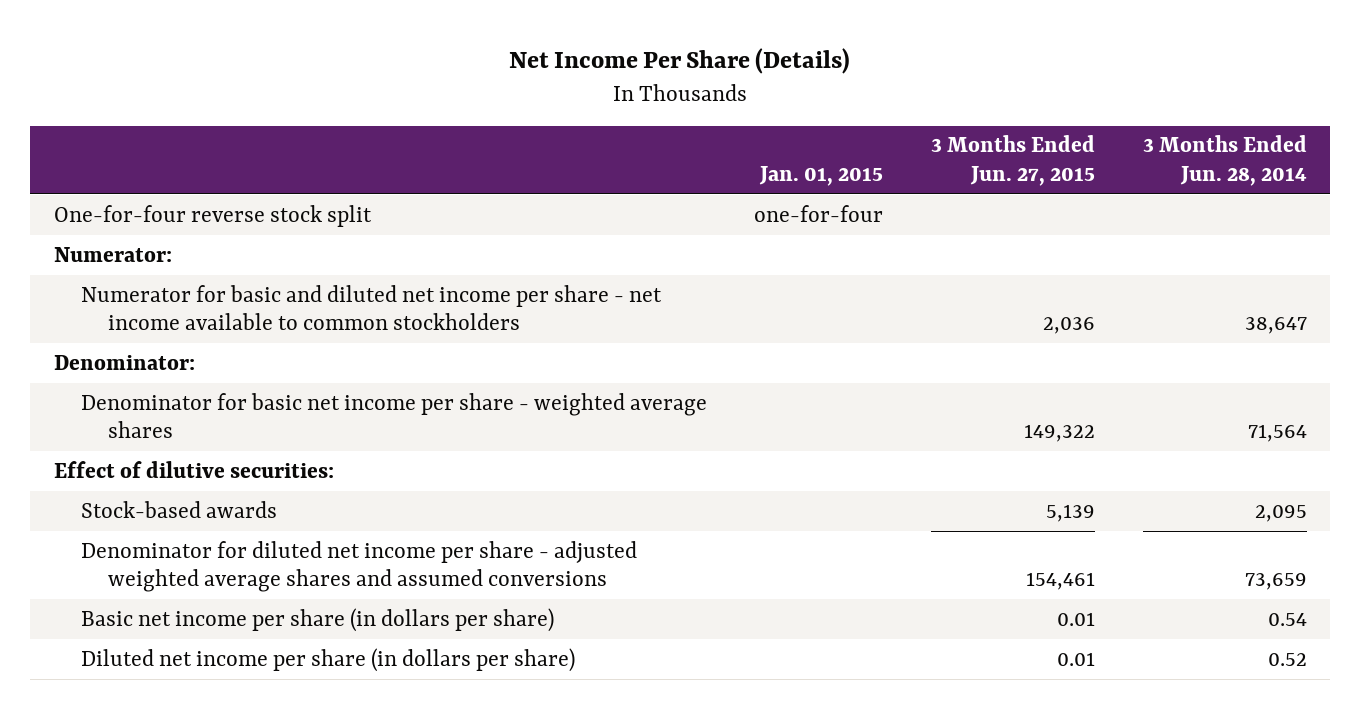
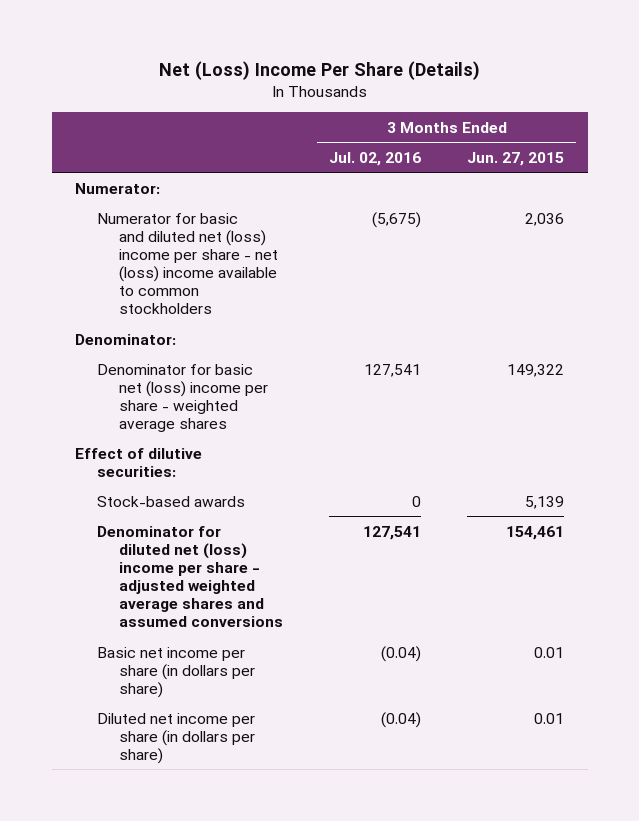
- Net Income Per Share (Details)
+ Net (Loss) Income Per Share (Details)
- | Jan. 01, 2015 | 3 Months Ended Jun. 27, 2015 | 3 Months Ended Jun. 28, 2014
+ | 3 Months Ended Jul. 02, 2016 | 3 Months Ended Jun. 27, 2015
- One-for-four reverse stock split | one-for-four | |
- Numerator for basic and diluted net income per share - net income available to common stockholders | | 2,036 | 38,647
+ Numerator for basic and diluted net (loss) income per share - net (loss) income available to common stockholders | (5,675) | 2,036
- Denominator for basic net income per share - weighted average shares | | 149,322 | 71,564
+ Denominator for basic net (loss) income per share - weighted average shares | 127,541 | 149,322
- Denominator for diluted net income per share - adjusted weighted average shares and assumed conversions | | 154,461 | 73,659
+ Denominator for diluted net (loss) income per share - adjusted weighted average shares and assumed conversions | 127,541 | 154,461

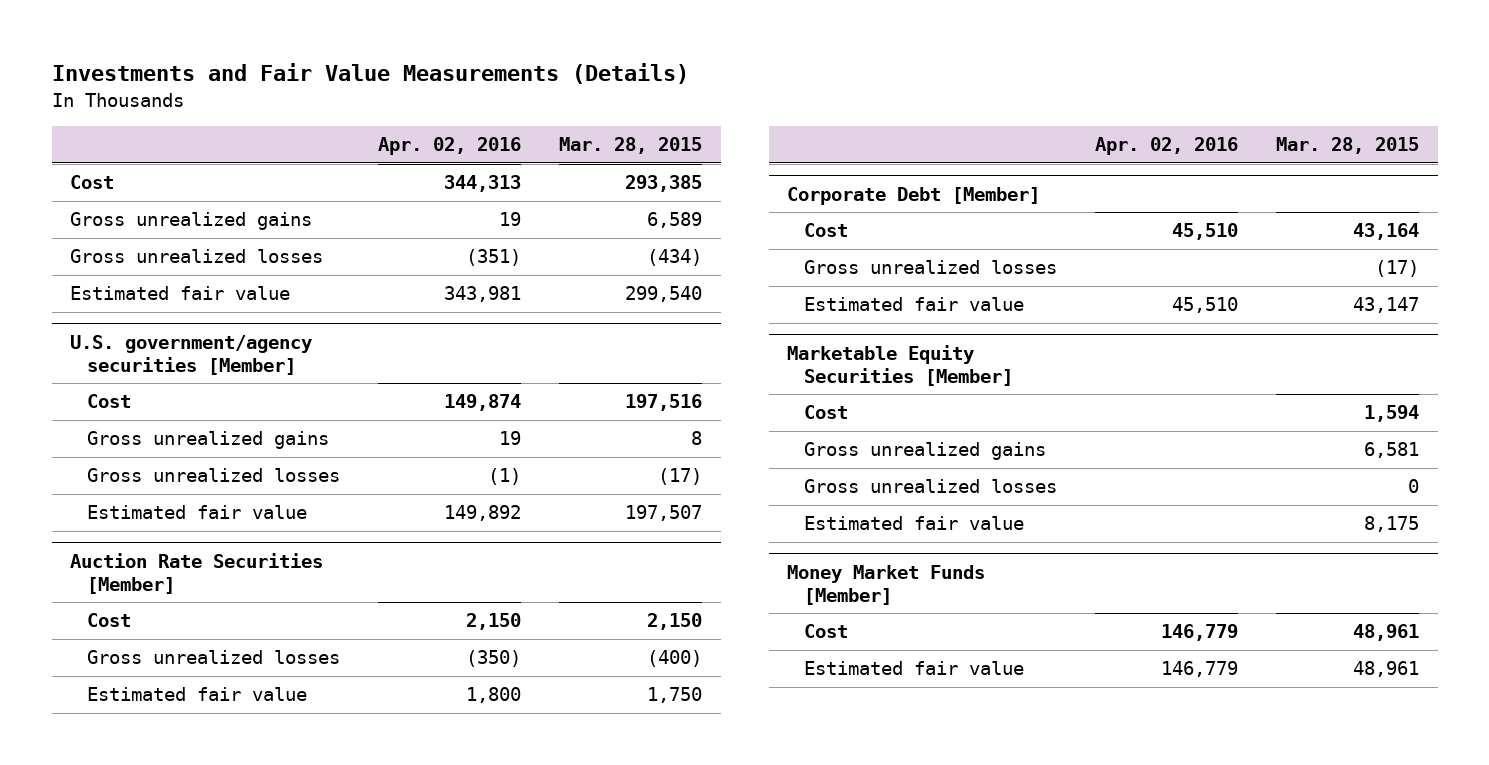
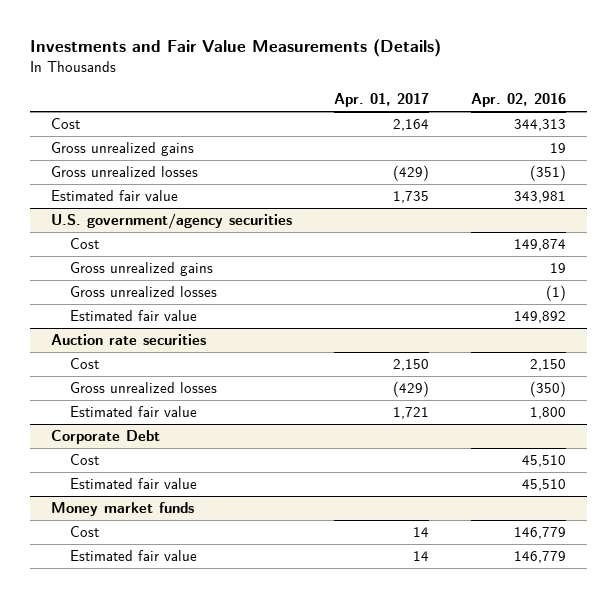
- | Apr. 02, 2016 | Mar. 28, 2015
+ | Apr. 01, 2017 | Apr. 02, 2016
- U.S. government/agency securities [Member]
+ U.S. government/agency securities
- Auction Rate Securities [Member]
+ Auction rate securities
- Corporate Debt [Member]
+ Corporate Debt
- Gross unrealized losses | | (17)
- Marketable Equity Securities [Member]
- Cost | | 1,594
- Gross unrealized gains | | 6,581
- Gross unrealized losses | | 0
- Estimated fair value | | 8,175
- Money Market Funds [Member]
+ Money market funds

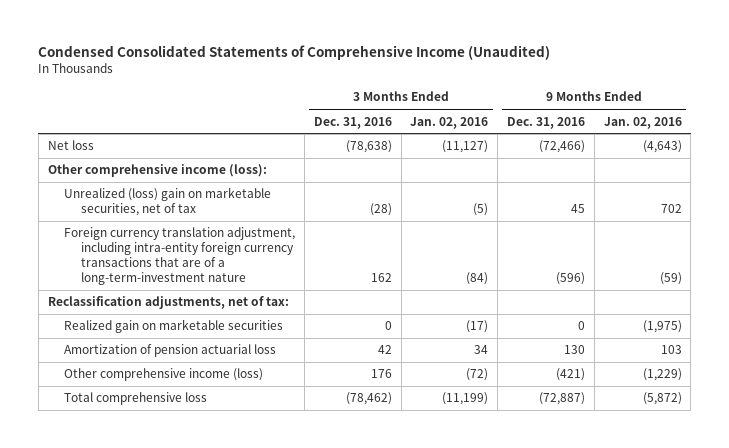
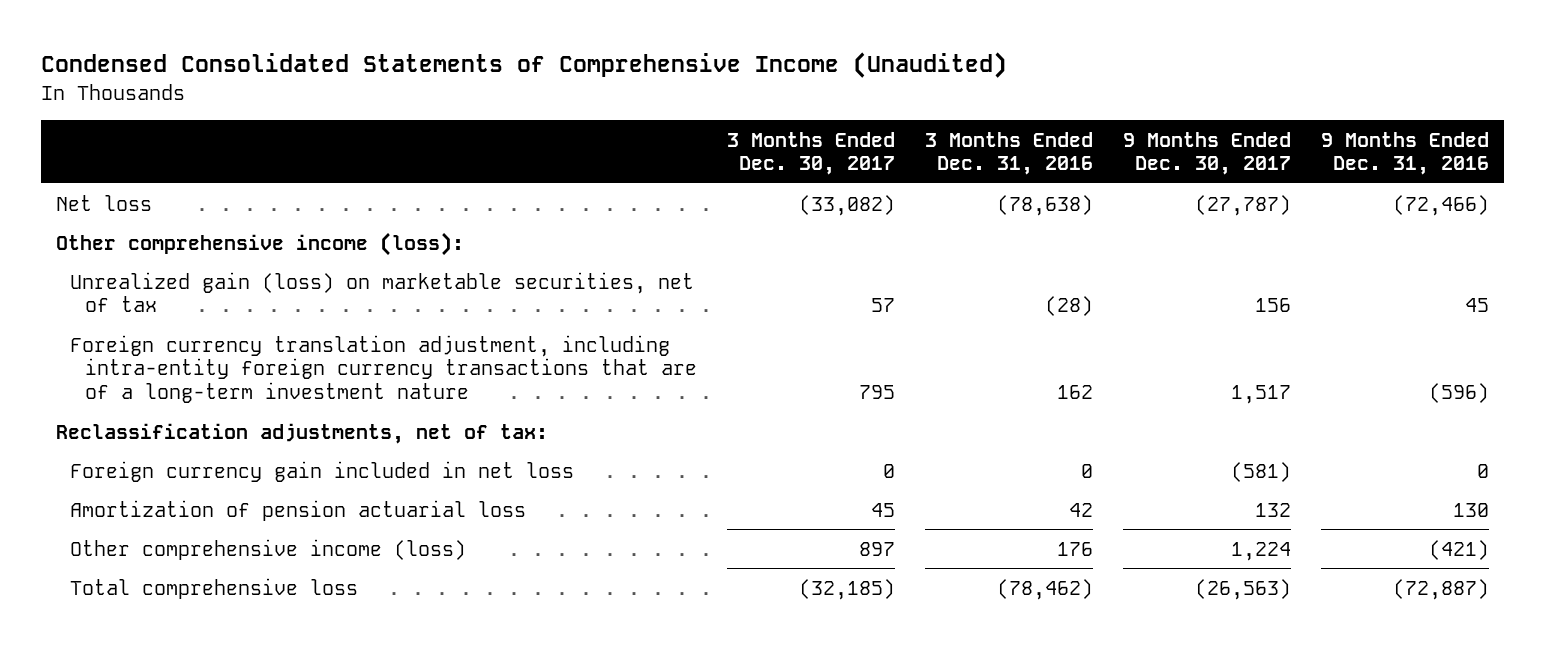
- | 3 Months Ended Dec. 31, 2016 | 3 Months Ended Jan. 02, 2016 | 9 Months Ended Dec. 31, 2016 | 9 Months Ended Jan. 02, 2016
+ | 3 Months Ended Dec. 30, 2017 | 3 Months Ended Dec. 31, 2016 | 9 Months Ended Dec. 30, 2017 | 9 Months Ended Dec. 31, 2016
- Unrealized (loss) gain on marketable securities, net of tax | (28) | (5) | 45 | 702
- Foreign currency translation adjustment, including intra-entity foreign currency transactions that are of a long-term-investment nature | 162 | (84) | (596) | (59)
+ Unrealized gain (loss) on marketable securities, net of tax | 57 | (28) | 156 | 45
+ Foreign currency translation adjustment, including intra-entity foreign currency transactions that are of a long-term investment nature | 795 | 162 | 1,517 | (596)
- Realized gain on marketable securities | 0 | (17) | 0 | (1,975)
+ Foreign currency gain included in net loss | 0 | 0 | (581) | 0

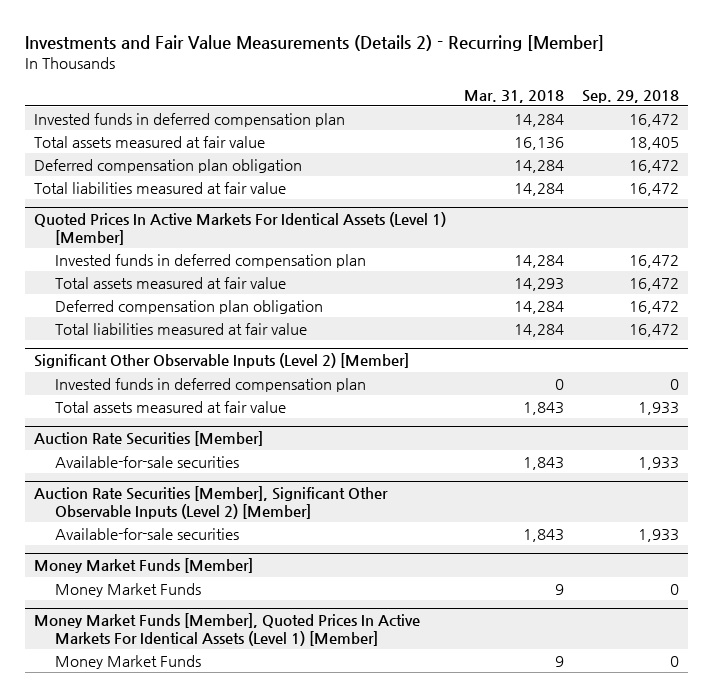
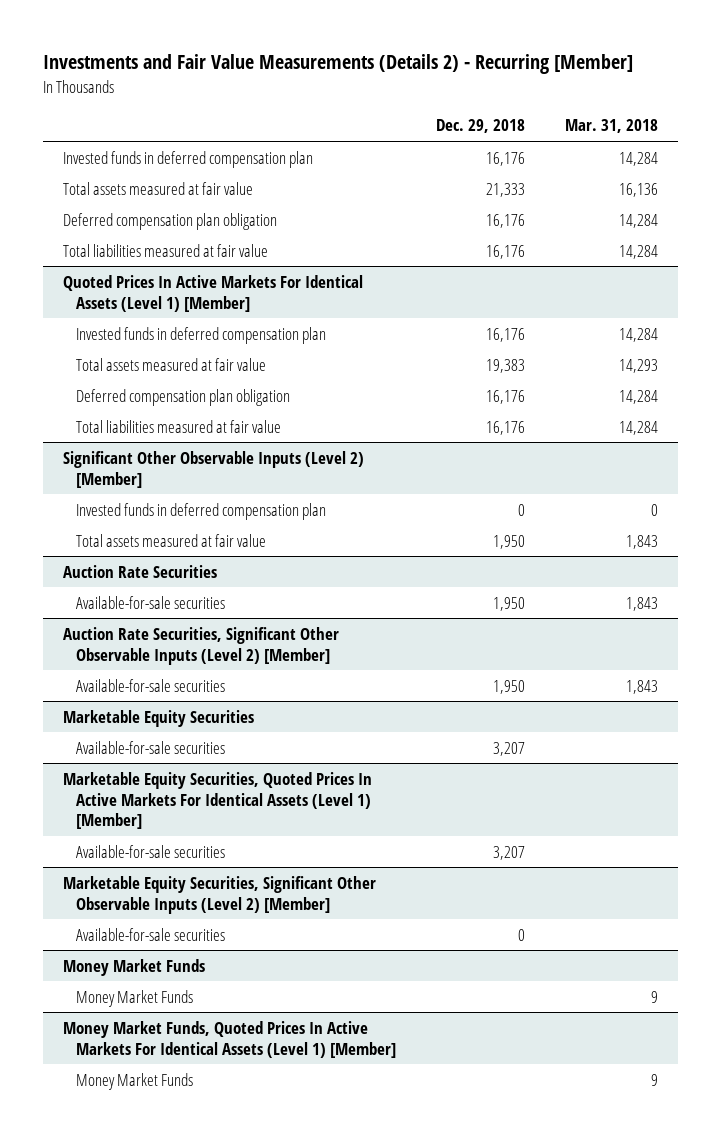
- | Mar. 31, 2018 | Sep. 29, 2018
+ | Dec. 29, 2018 | Mar. 31, 2018
- Auction Rate Securities [Member]
+ Auction Rate Securities
- Auction Rate Securities [Member], Significant Other Observable Inputs (Level 2) [Member]
+ Auction Rate Securities, Significant Other Observable Inputs (Level 2) [Member]
- Money Market Funds [Member]
+ Marketable Equity Securities
+ Available-for-sale securities | 3,207 |
+ Marketable Equity Securities, Quoted Prices In Active Markets For Identical Assets (Level 1) [Member]
+ Available-for-sale securities | 3,207 |
+ Marketable Equity Securities, Significant Other Observable Inputs (Level 2) [Member]
+ Available-for-sale securities | 0 |
+ Money Market Funds
- Money Market Funds [Member], Quoted Prices In Active Markets For Identical Assets (Level 1) [Member]
+ Money Market Funds, Quoted Prices In Active Markets For Identical Assets (Level 1) [Member]

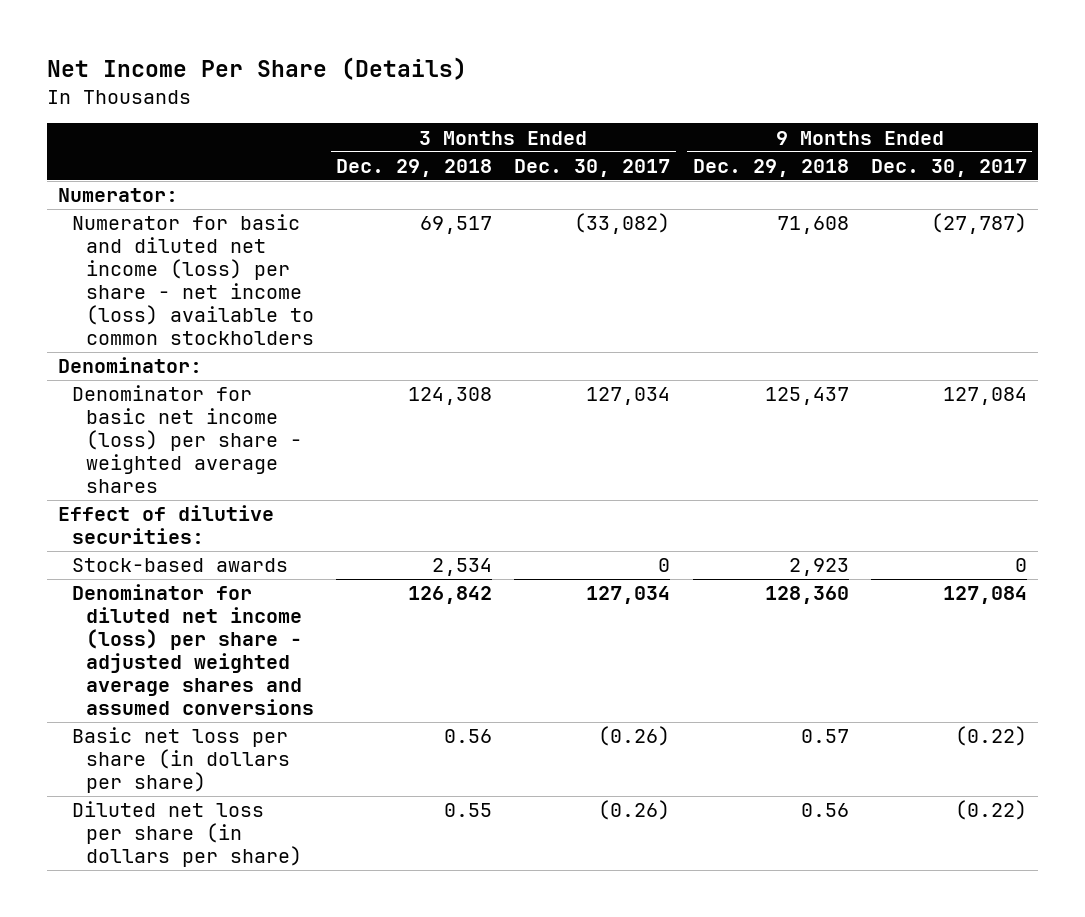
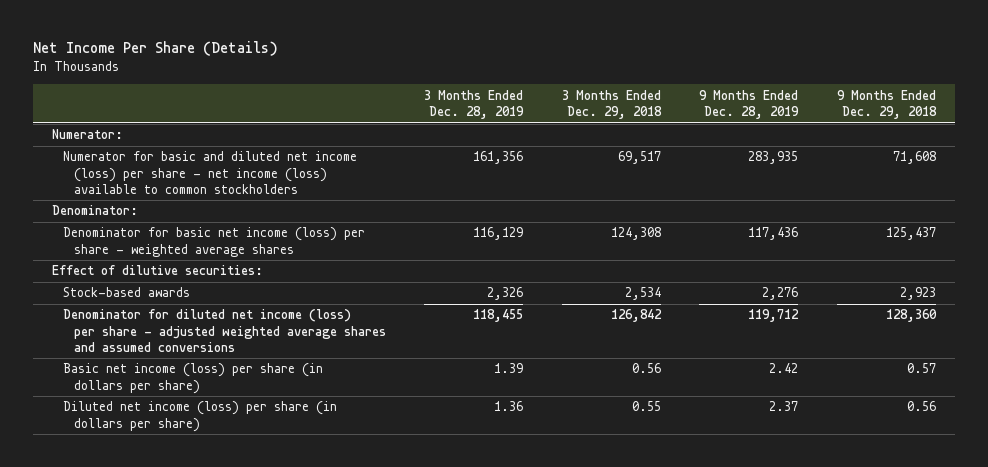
- | 3 Months Ended Dec. 29, 2018 | 3 Months Ended Dec. 30, 2017 | 9 Months Ended Dec. 29, 2018 | 9 Months Ended Dec. 30, 2017
+ | 3 Months Ended Dec. 28, 2019 | 3 Months Ended Dec. 29, 2018 | 9 Months Ended Dec. 28, 2019 | 9 Months Ended Dec. 29, 2018
- Basic net loss per share (in dollars per share) | 0.56 | (0.26) | 0.57 | (0.22)
- Diluted net loss per share (in dollars per share) | 0.55 | (0.26) | 0.56 | (0.22)
+ Basic net income (loss) per share (in dollars per share) | 1.39 | 0.56 | 2.42 | 0.57
+ Diluted net income (loss) per share (in dollars per share) | 1.36 | 0.55 | 2.37 | 0.56

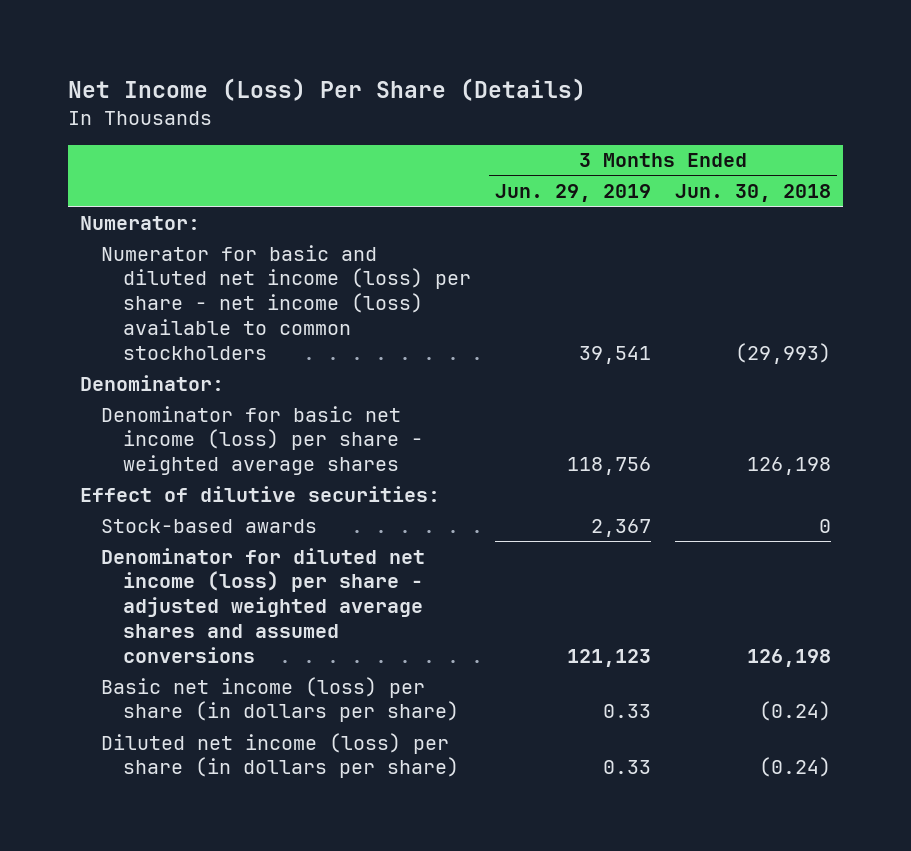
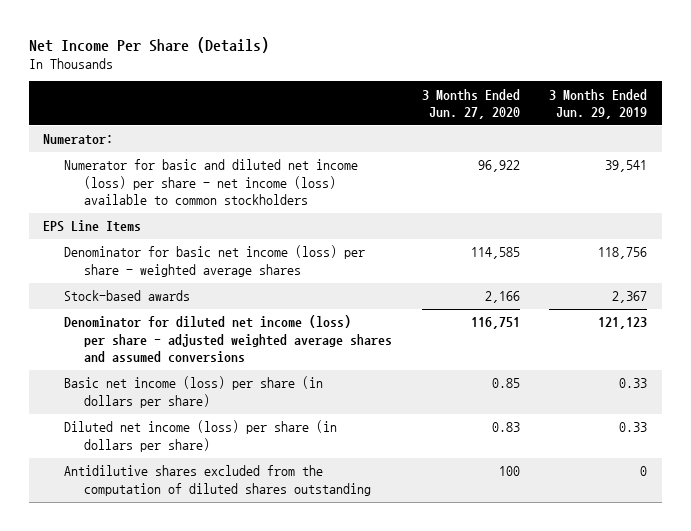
- Net Income (Loss) Per Share (Details)
+ Net Income Per Share (Details)
- | 3 Months Ended Jun. 29, 2019 | 3 Months Ended Jun. 30, 2018
+ | 3 Months Ended Jun. 27, 2020 | 3 Months Ended Jun. 29, 2019
- Denominator:
+ EPS Line Items
- Effect of dilutive securities:
+ Antidilutive shares excluded from the computation of diluted shares outstanding | 100 | 0

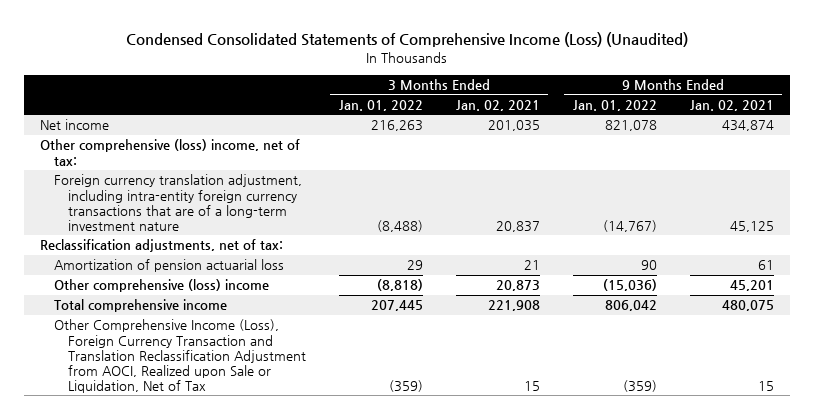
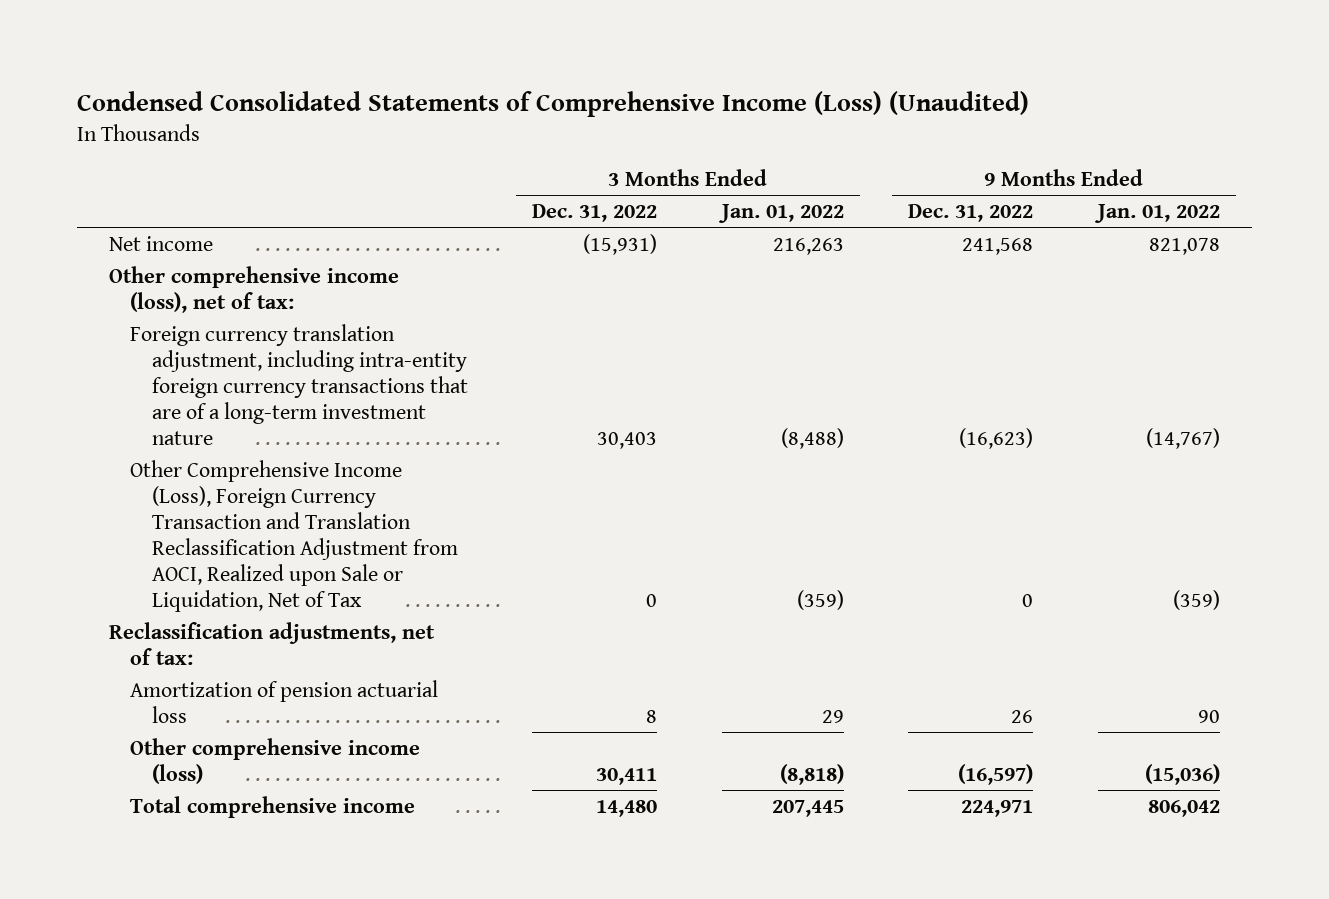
- | 3 Months Ended Jan. 01, 2022 | 3 Months Ended Jan. 02, 2021 | 9 Months Ended Jan. 01, 2022 | 9 Months Ended Jan. 02, 2021
+ | 3 Months Ended Dec. 31, 2022 | 3 Months Ended Jan. 01, 2022 | 9 Months Ended Dec. 31, 2022 | 9 Months Ended Jan. 01, 2022
- Other comprehensive (loss) income, net of tax:
+ Other comprehensive income (loss), net of tax:
moved up: Other Comprehensive Income (Loss), Foreign Currency Transaction and Translation Reclassification Adjustment from AOCI, Realized upon Sale or Liquidation, Net of Tax | 0 | (359) | 0 | (359)
- Other comprehensive (loss) income | (8,818) | 20,873 | (15,036) | 45,201
+ Other comprehensive income (loss) | 30,411 | (8,818) | (16,597) | (15,036)

